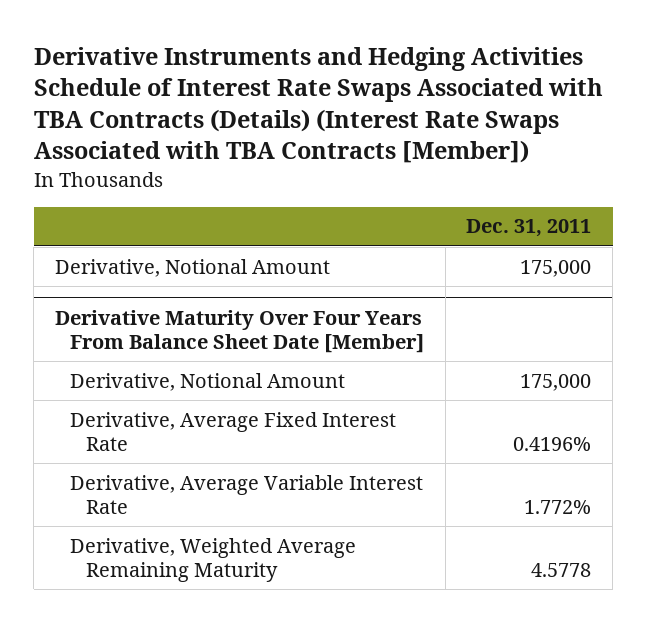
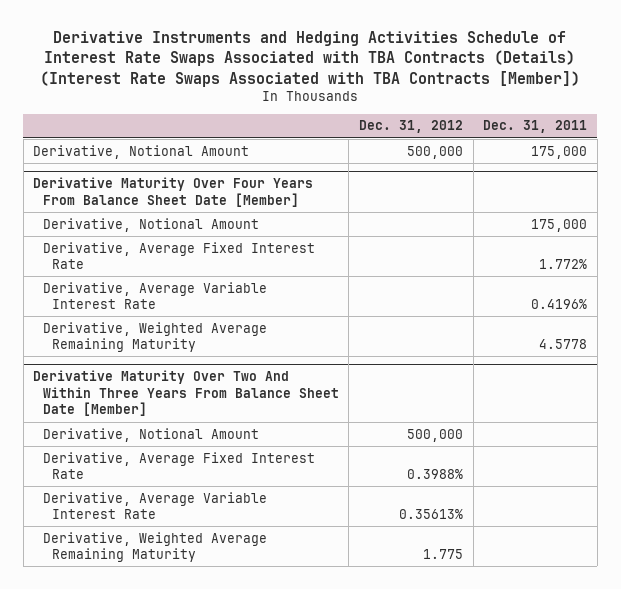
- | Dec. 31, 2011
+ | Dec. 31, 2012 | Dec. 31, 2011
@ Derivative Maturity Over Four Years From Balance Sheet Date [Member]
- Derivative, Average Fixed Interest Rate | 0.4196%
- Derivative, Average Variable Interest Rate | 1.772%
+ Derivative, Average Fixed Interest Rate | | 1.772%
+ Derivative, Average Variable Interest Rate | | 0.4196%
+ Derivative Maturity Over Two And Within Three Years From Balance Sheet Date [Member]
+ Derivative, Notional Amount | 500,000 |
+ Derivative, Average Fixed Interest Rate | 0.3988% |
+ Derivative, Average Variable Interest Rate | 0.35613% |
+ Derivative, Weighted Average Remaining Maturity | 1.775 |

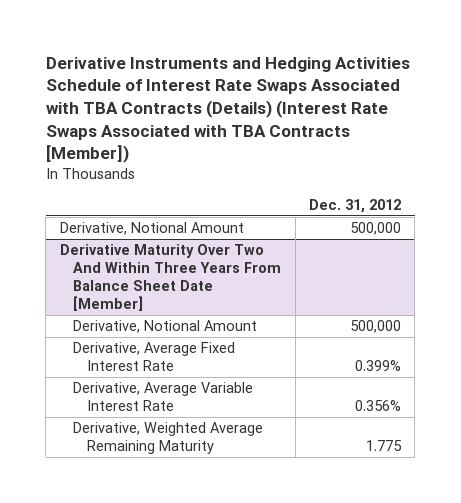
- | Dec. 31, 2012 | Dec. 31, 2011
+ | Dec. 31, 2012
- Derivative Maturity Over Four Years From Balance Sheet Date [Member]
- Derivative, Notional Amount | | 175,000
- Derivative, Average Fixed Interest Rate | | 1.772%
- Derivative, Average Variable Interest Rate | | 0.4196%
- Derivative, Weighted Average Remaining Maturity | | 4.5778
@ Derivative Maturity Over Two And Within Three Years From Balance Sheet Date [Member]
- Derivative, Average Fixed Interest Rate | 0.3988% |
- Derivative, Average Variable Interest Rate | 0.35613% |
+ Derivative, Average Fixed Interest Rate | 0.399%
+ Derivative, Average Variable Interest Rate | 0.356%

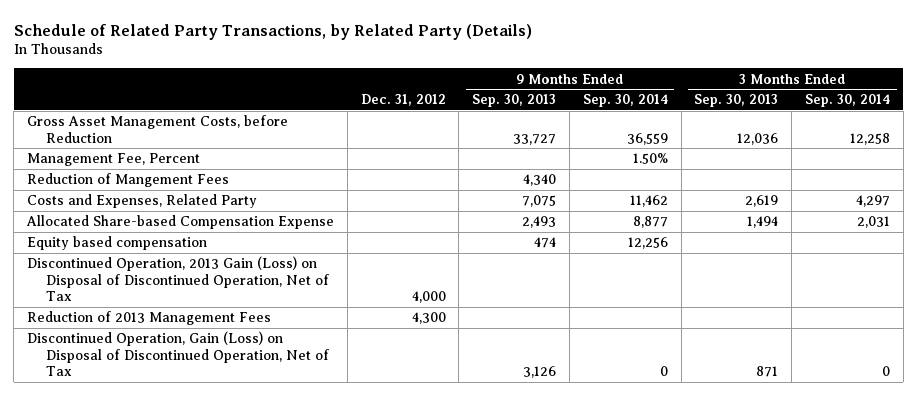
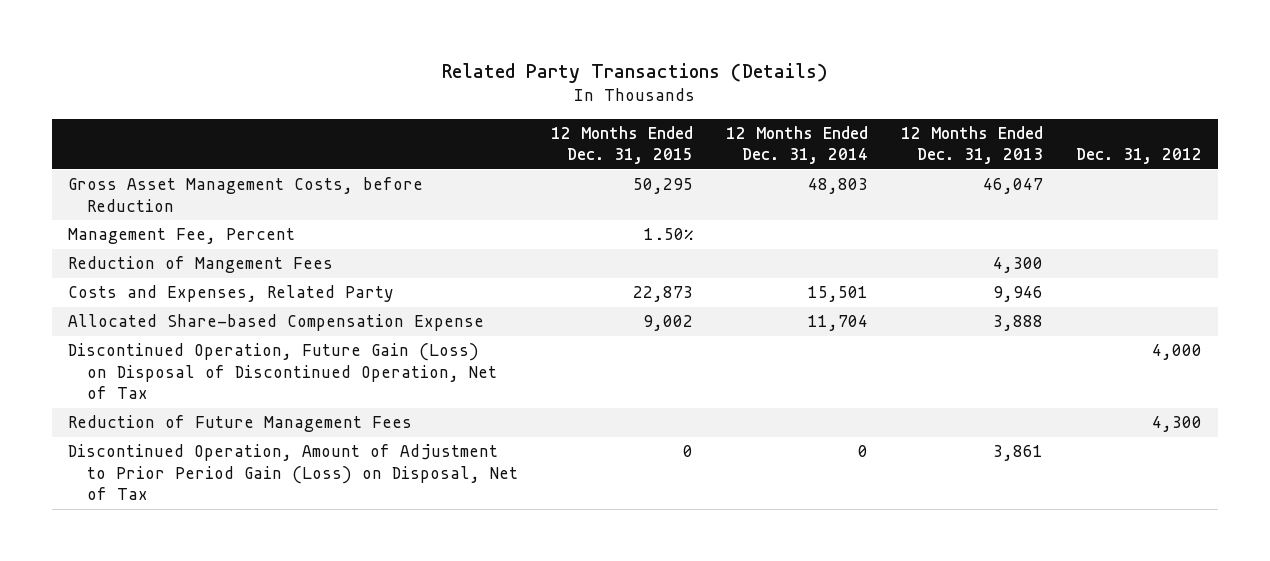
- Schedule of Related Party Transactions, by Related Party (Details)
+ Related Party Transactions (Details)
- | Dec. 31, 2012 | 9 Months Ended Sep. 30, 2013 | 9 Months Ended Sep. 30, 2014 | 3 Months Ended Sep. 30, 2013 | 3 Months Ended Sep. 30, 2014
+ | 12 Months Ended Dec. 31, 2015 | 12 Months Ended Dec. 31, 2014 | 12 Months Ended Dec. 31, 2013 | Dec. 31, 2012
- Equity based compensation | | 474 | 12,256 | |
- Discontinued Operation, 2013 Gain (Loss) on Disposal of Discontinued Operation, Net of Tax | 4,000 | | | |
- Reduction of 2013 Management Fees | 4,300 | | | |
- Discontinued Operation, Gain (Loss) on Disposal of Discontinued Operation, Net of Tax | | 3,126 | 0 | 871 | 0
+ Discontinued Operation, Future Gain (Loss) on Disposal of Discontinued Operation, Net of Tax | | | | 4,000
+ Reduction of Future Management Fees | | | | 4,300
+ Discontinued Operation, Amount of Adjustment to Prior Period Gain (Loss) on Disposal, Net of Tax | 0 | 0 | 3,861 |

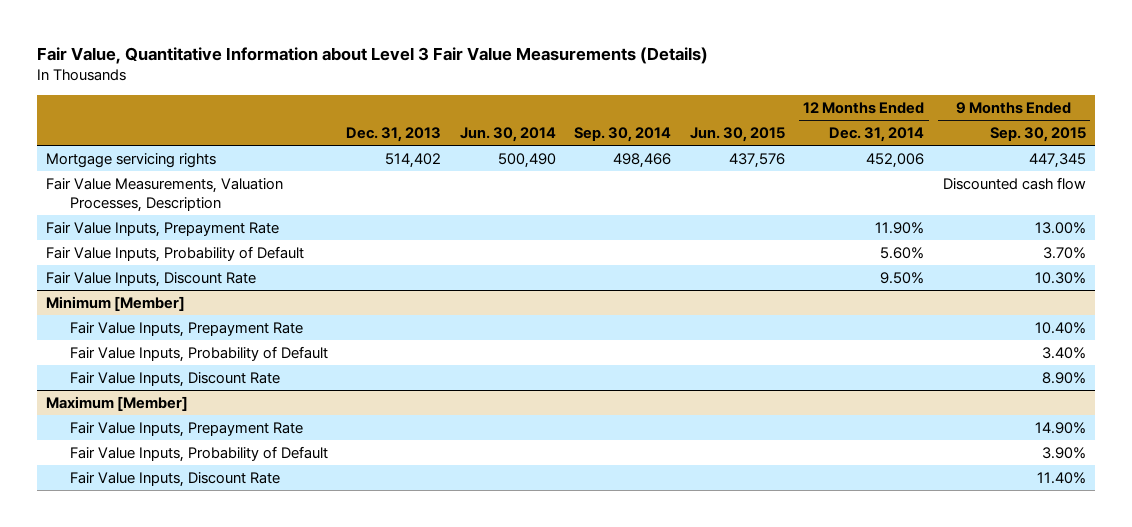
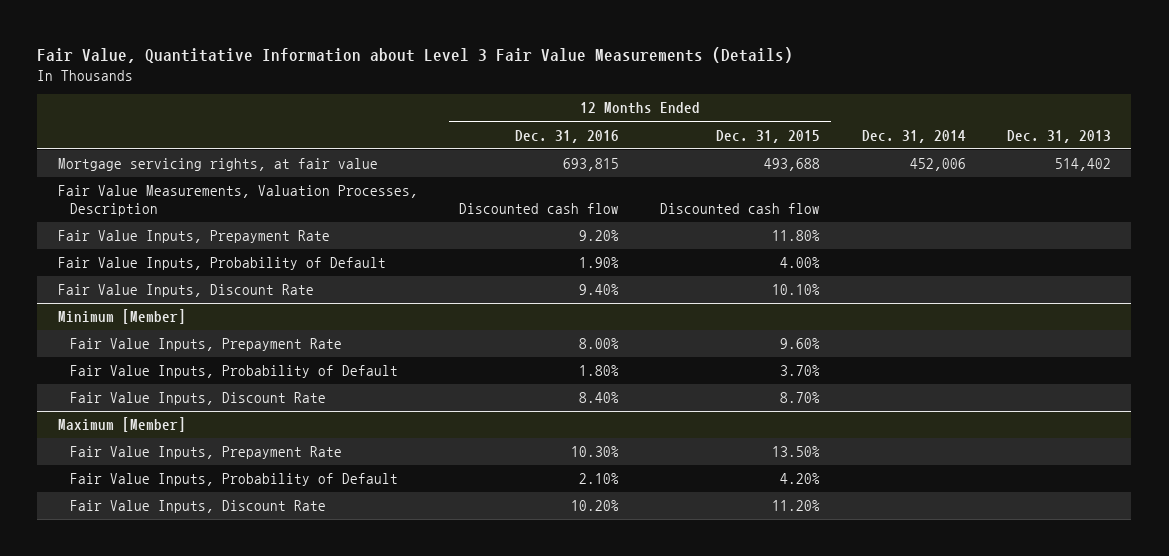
- | Dec. 31, 2013 | Jun. 30, 2014 | Sep. 30, 2014 | Jun. 30, 2015 | 12 Months Ended Dec. 31, 2014 | 9 Months Ended Sep. 30, 2015
+ | 12 Months Ended Dec. 31, 2016 | 12 Months Ended Dec. 31, 2015 | Dec. 31, 2014 | Dec. 31, 2013
- Mortgage servicing rights | 514,402 | 500,490 | 498,466 | 437,576 | 452,006 | 447,345
+ Mortgage servicing rights, at fair value | 693,815 | 493,688 | 452,006 | 514,402

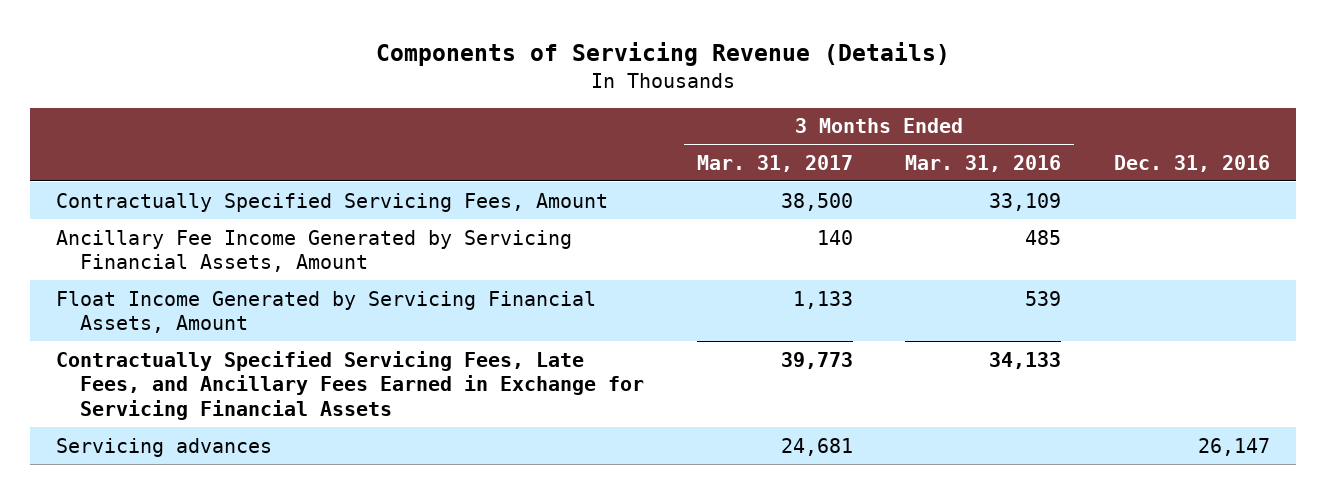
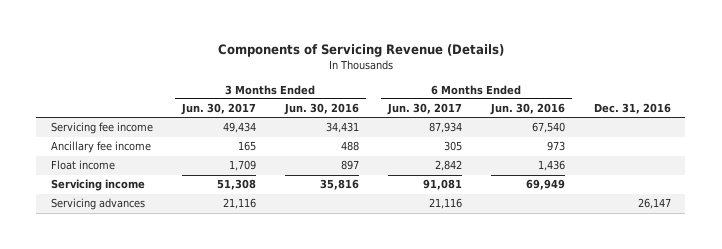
- | 3 Months Ended Mar. 31, 2017 | 3 Months Ended Mar. 31, 2016 | Dec. 31, 2016
+ | 3 Months Ended Jun. 30, 2017 | 3 Months Ended Jun. 30, 2016 | 6 Months Ended Jun. 30, 2017 | 6 Months Ended Jun. 30, 2016 | Dec. 31, 2016
- Contractually Specified Servicing Fees, Amount | 38,500 | 33,109 |
- Ancillary Fee Income Generated by Servicing Financial Assets, Amount | 140 | 485 |
- Float Income Generated by Servicing Financial Assets, Amount | 1,133 | 539 |
- Contractually Specified Servicing Fees, Late Fees, and Ancillary Fees Earned in Exchange for Servicing Financial Assets | 39,773 | 34,133 |
+ Servicing fee income | 49,434 | 34,431 | 87,934 | 67,540 |
+ Ancillary fee income | 165 | 488 | 305 | 973 |
+ Float income | 1,709 | 897 | 2,842 | 1,436 |
+ Servicing income | 51,308 | 35,816 | 91,081 | 69,949 |

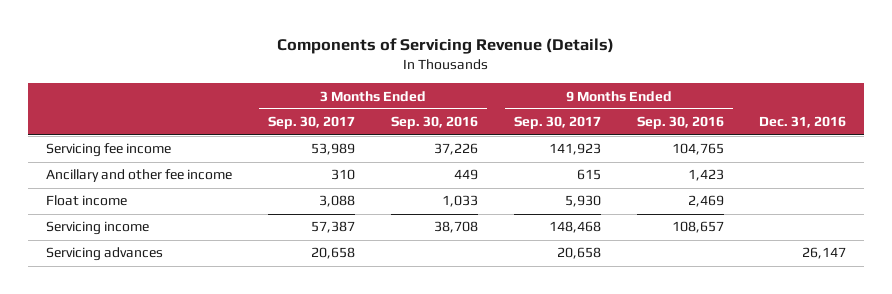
- | 3 Months Ended Jun. 30, 2017 | 3 Months Ended Jun. 30, 2016 | 6 Months Ended Jun. 30, 2017 | 6 Months Ended Jun. 30, 2016 | Dec. 31, 2016
+ | 3 Months Ended Sep. 30, 2017 | 3 Months Ended Sep. 30, 2016 | 9 Months Ended Sep. 30, 2017 | 9 Months Ended Sep. 30, 2016 | Dec. 31, 2016
- Ancillary fee income | 165 | 488 | 305 | 973 |
+ Ancillary and other fee income | 310 | 449 | 615 | 1,423 |

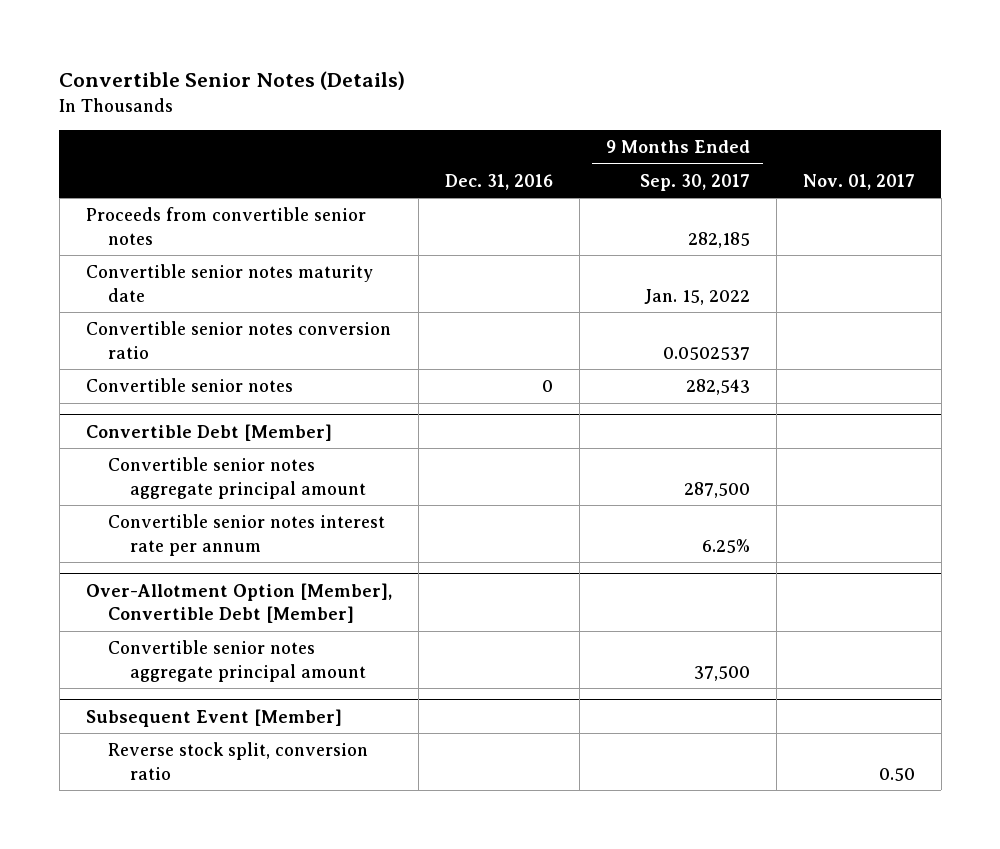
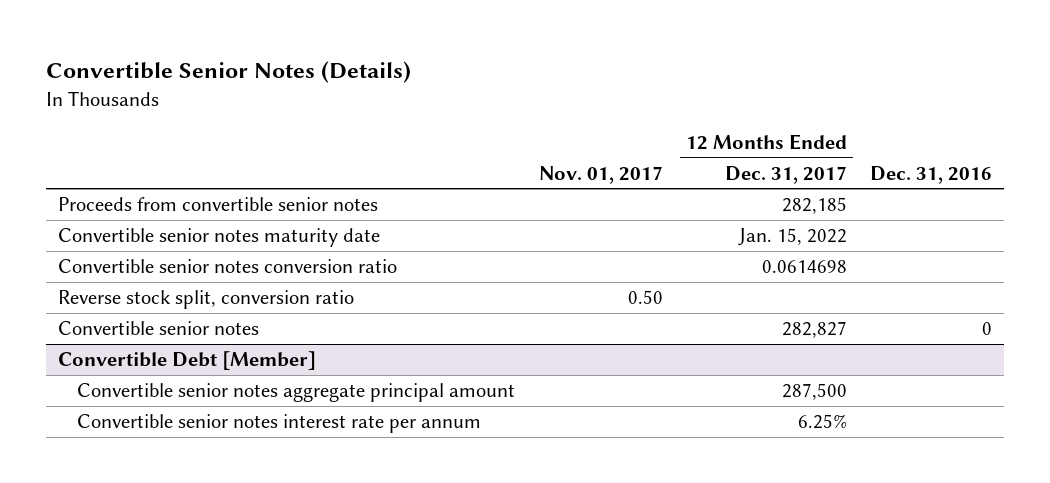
- | Dec. 31, 2016 | 9 Months Ended Sep. 30, 2017 | Nov. 01, 2017
+ | Nov. 01, 2017 | 12 Months Ended Dec. 31, 2017 | Dec. 31, 2016
+ Reverse stock split, conversion ratio | 0.50 | |
- Over-Allotment Option [Member], Convertible Debt [Member]
- Convertible senior notes aggregate principal amount | | 37,500 |
- Subsequent Event [Member]
- Reverse stock split, conversion ratio | | | 0.50

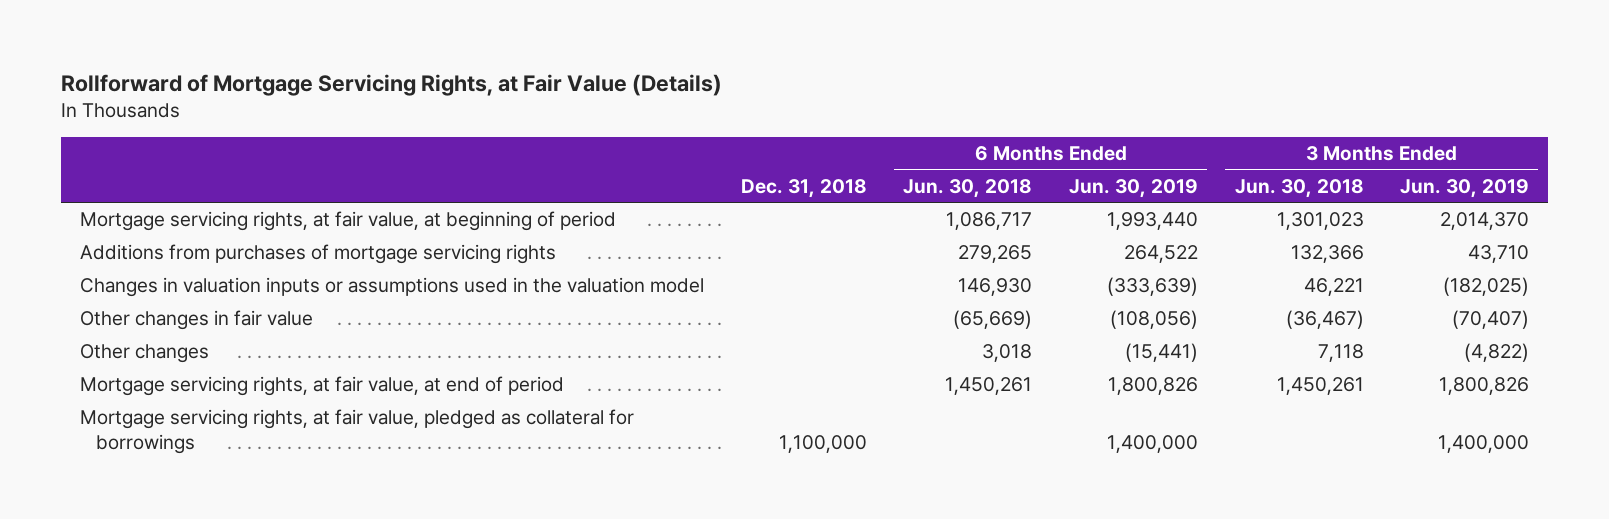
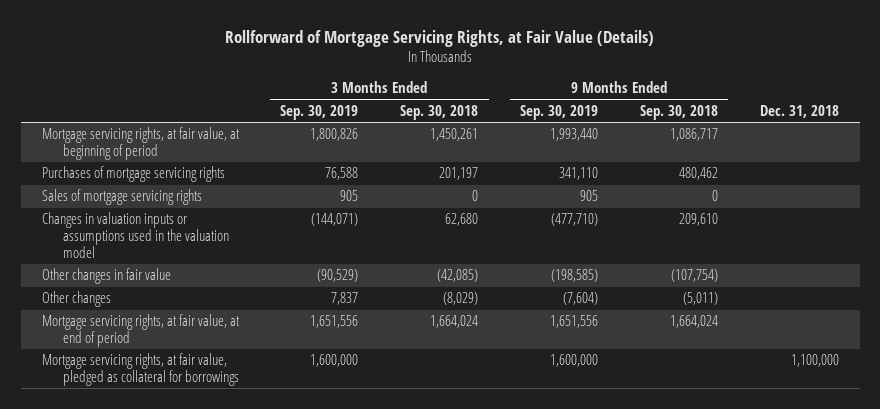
- | Dec. 31, 2018 | 6 Months Ended Jun. 30, 2018 | 6 Months Ended Jun. 30, 2019 | 3 Months Ended Jun. 30, 2018 | 3 Months Ended Jun. 30, 2019
+ | 3 Months Ended Sep. 30, 2019 | 3 Months Ended Sep. 30, 2018 | 9 Months Ended Sep. 30, 2019 | 9 Months Ended Sep. 30, 2018 | Dec. 31, 2018
- Additions from purchases of mortgage servicing rights | | 279,265 | 264,522 | 132,366 | 43,710
+ Purchases of mortgage servicing rights | 76,588 | 201,197 | 341,110 | 480,462 |
+ Sales of mortgage servicing rights | 905 | 0 | 905 | 0 |

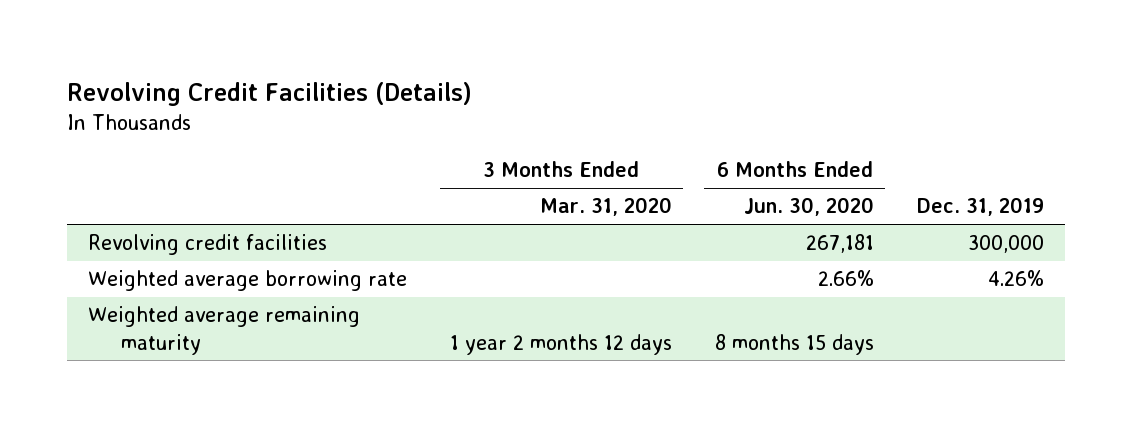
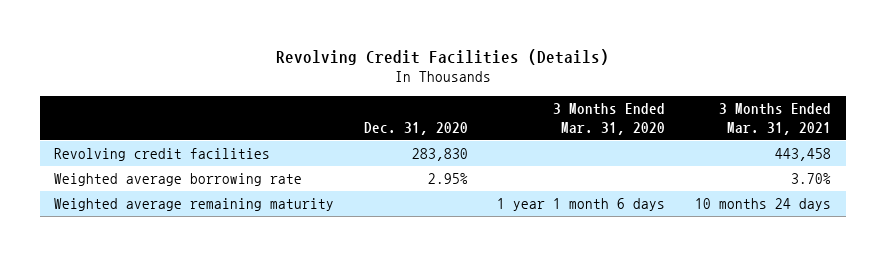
- | 3 Months Ended Mar. 31, 2020 | 6 Months Ended Jun. 30, 2020 | Dec. 31, 2019
+ | Dec. 31, 2020 | 3 Months Ended Mar. 31, 2020 | 3 Months Ended Mar. 31, 2021
- Weighted average remaining maturity | 1 year 2 months 12 days | 8 months 15 days |
+ Weighted average remaining maturity | | 1 year 1 month 6 days | 10 months 24 days

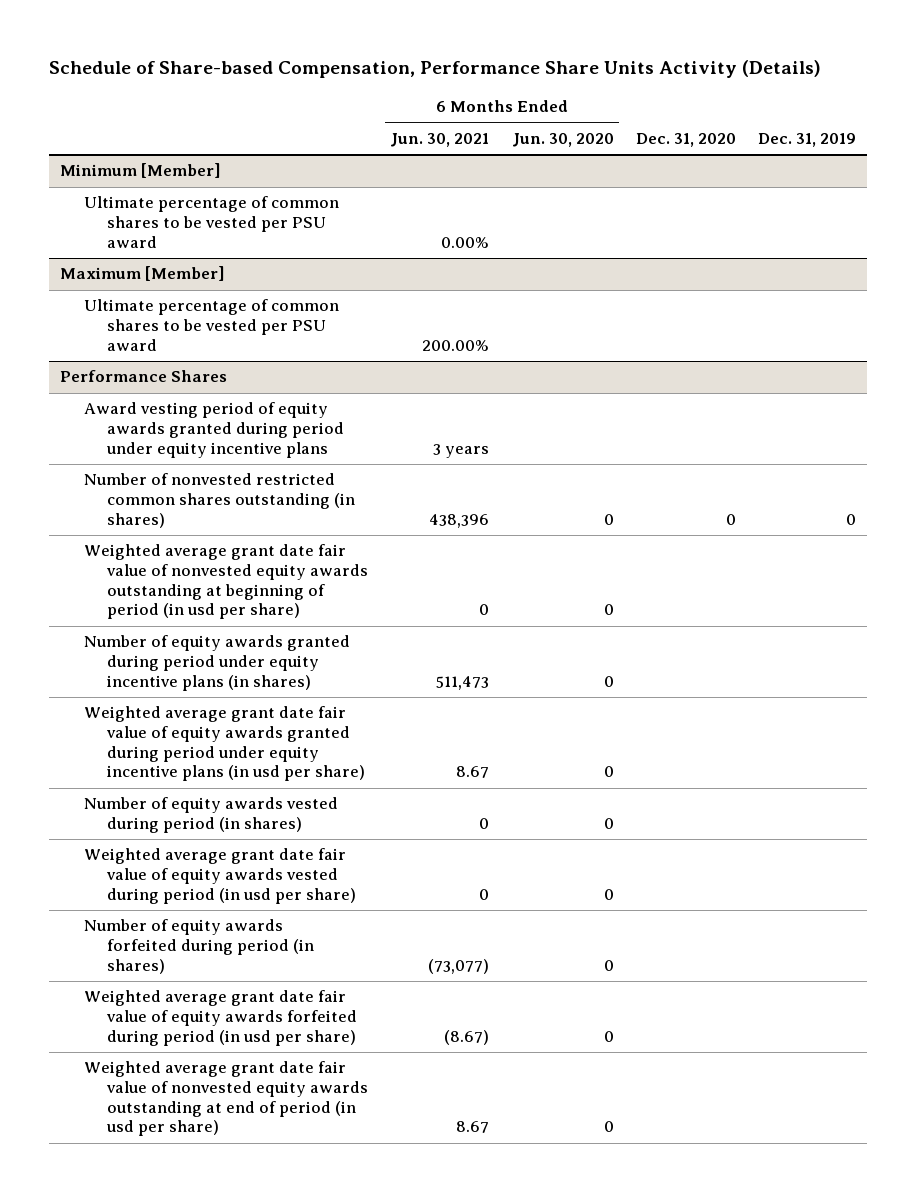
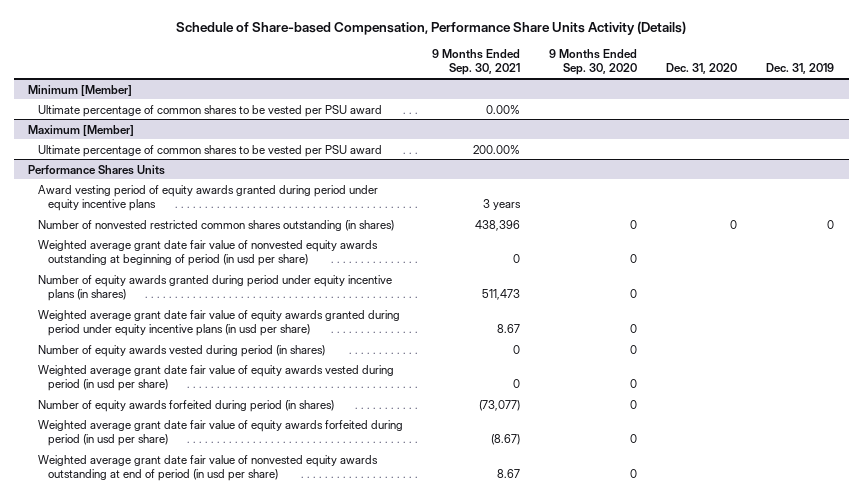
- | 6 Months Ended Jun. 30, 2021 | 6 Months Ended Jun. 30, 2020 | Dec. 31, 2020 | Dec. 31, 2019
+ | 9 Months Ended Sep. 30, 2021 | 9 Months Ended Sep. 30, 2020 | Dec. 31, 2020 | Dec. 31, 2019
- Performance Shares
+ Performance Shares Units

